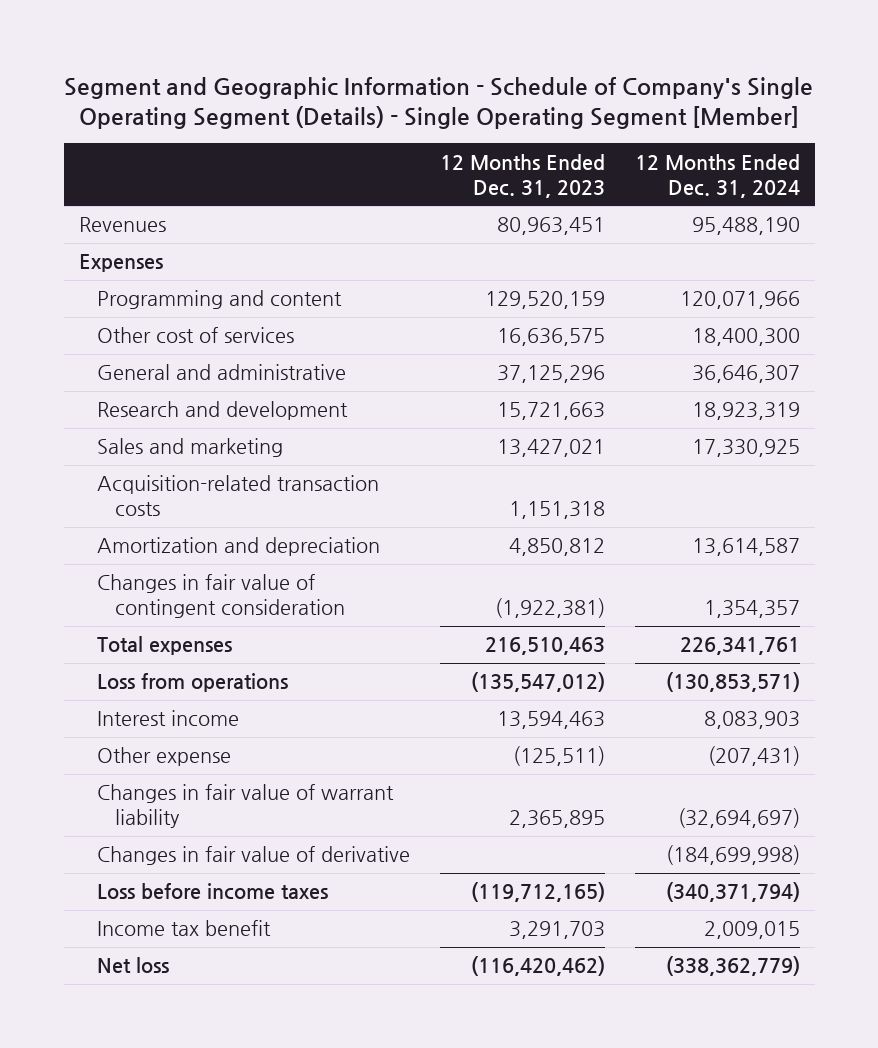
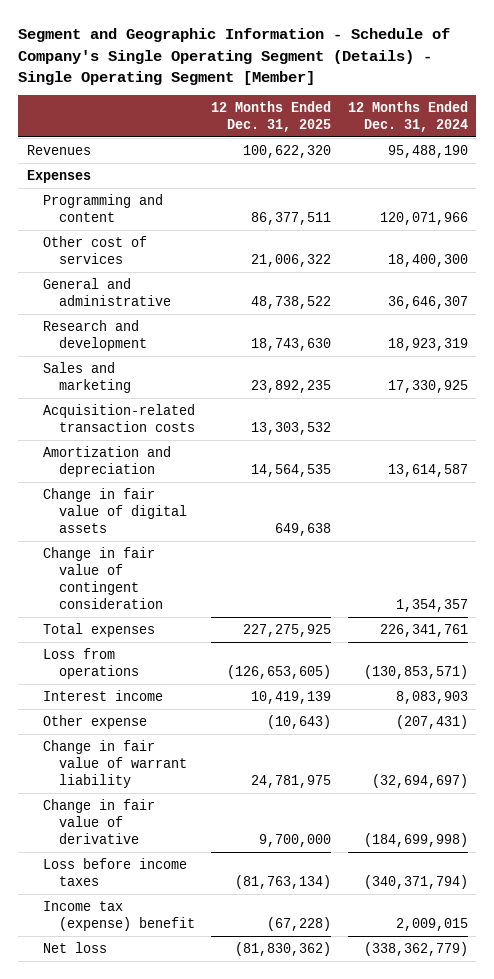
- | 12 Months Ended Dec. 31, 2023 | 12 Months Ended Dec. 31, 2024
+ | 12 Months Ended Dec. 31, 2025 | 12 Months Ended Dec. 31, 2024
- Changes in fair value of contingent consideration | (1,922,381) | 1,354,357
+ Change in fair value of digital assets | 649,638 |
+ Change in fair value of contingent consideration | | 1,354,357
- Changes in fair value of warrant liability | 2,365,895 | (32,694,697)
- Changes in fair value of derivative | | (184,699,998)
+ Change in fair value of warrant liability | 24,781,975 | (32,694,697)
+ Change in fair value of derivative | 9,700,000 | (184,699,998)
- Income tax benefit | 3,291,703 | 2,009,015
+ Income tax (expense) benefit | (67,228) | 2,009,015

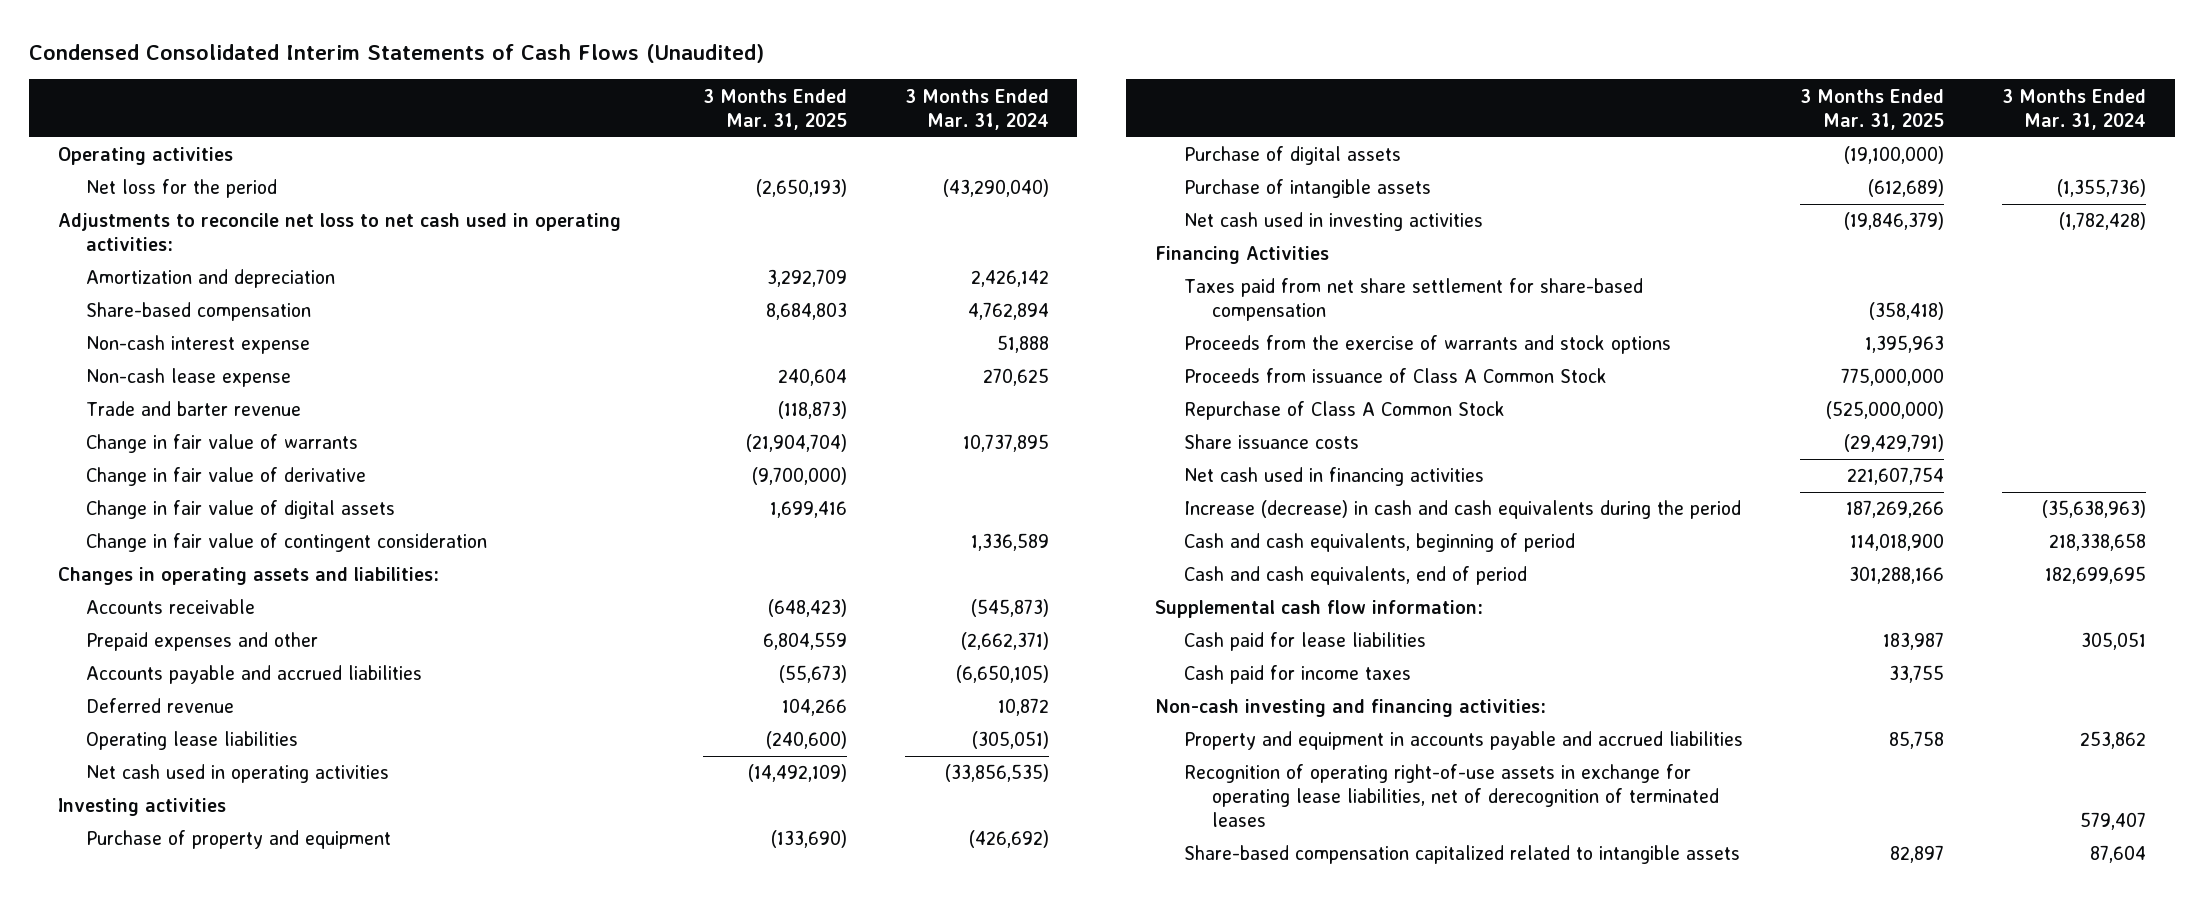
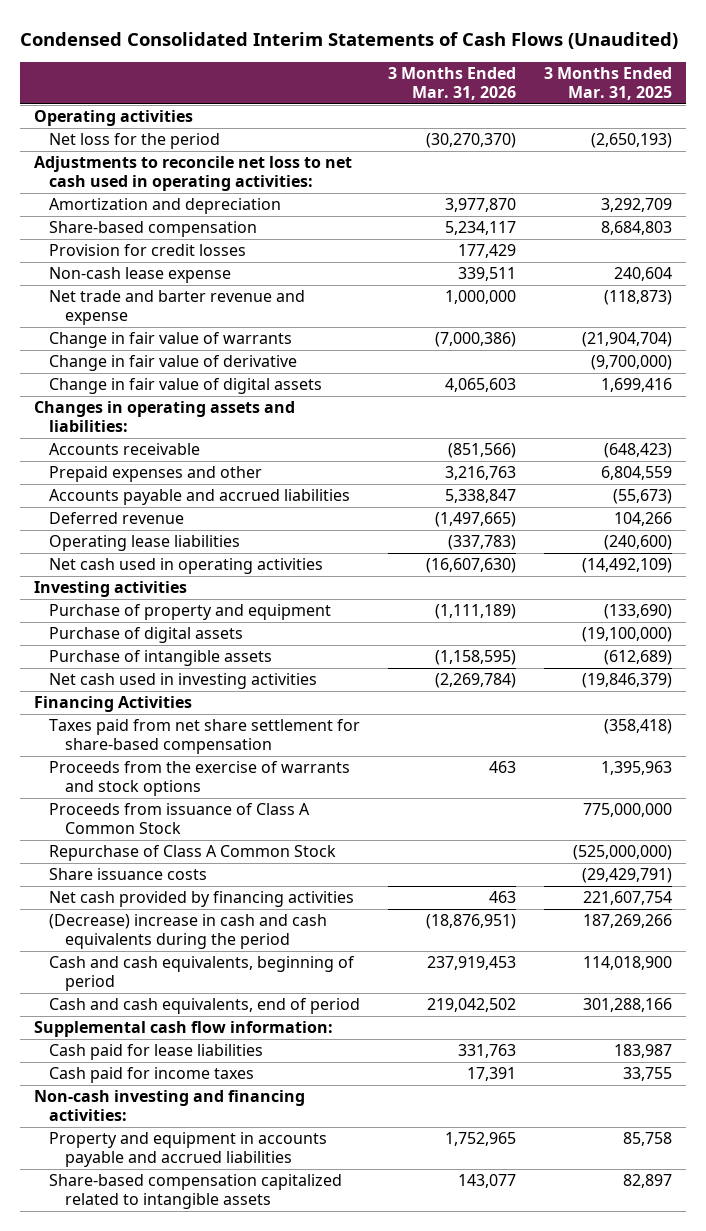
- | 3 Months Ended Mar. 31, 2025 | 3 Months Ended Mar. 31, 2024
+ | 3 Months Ended Mar. 31, 2026 | 3 Months Ended Mar. 31, 2025
- Non-cash interest expense | | 51,888
+ Provision for credit losses | 177,429 |
- Trade and barter revenue | (118,873) |
+ Net trade and barter revenue and expense | 1,000,000 | (118,873)
- Change in fair value of contingent consideration | | 1,336,589
- Net cash used in financing activities | 221,607,754 |
- Increase (decrease) in cash and cash equivalents during the period | 187,269,266 | (35,638,963)
+ Net cash provided by financing activities | 463 | 221,607,754
+ (Decrease) increase in cash and cash equivalents during the period | (18,876,951) | 187,269,266
- Recognition of operating right-of-use assets in exchange for operating lease liabilities, net of derecognition of terminated leases | | 579,407

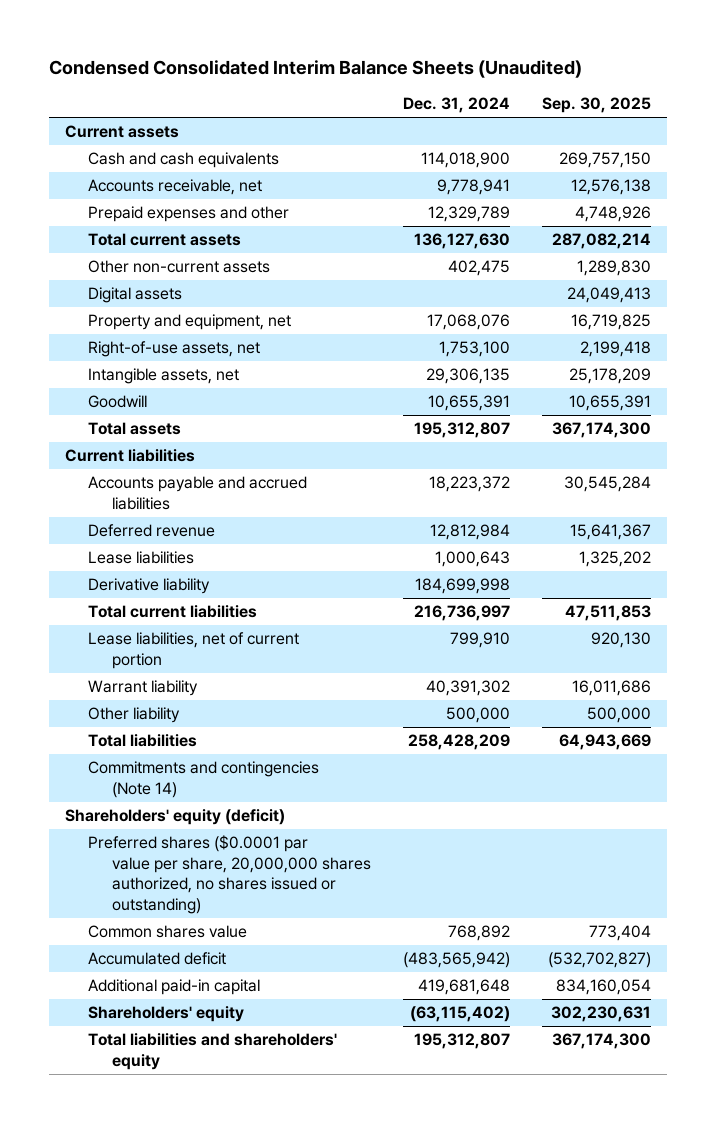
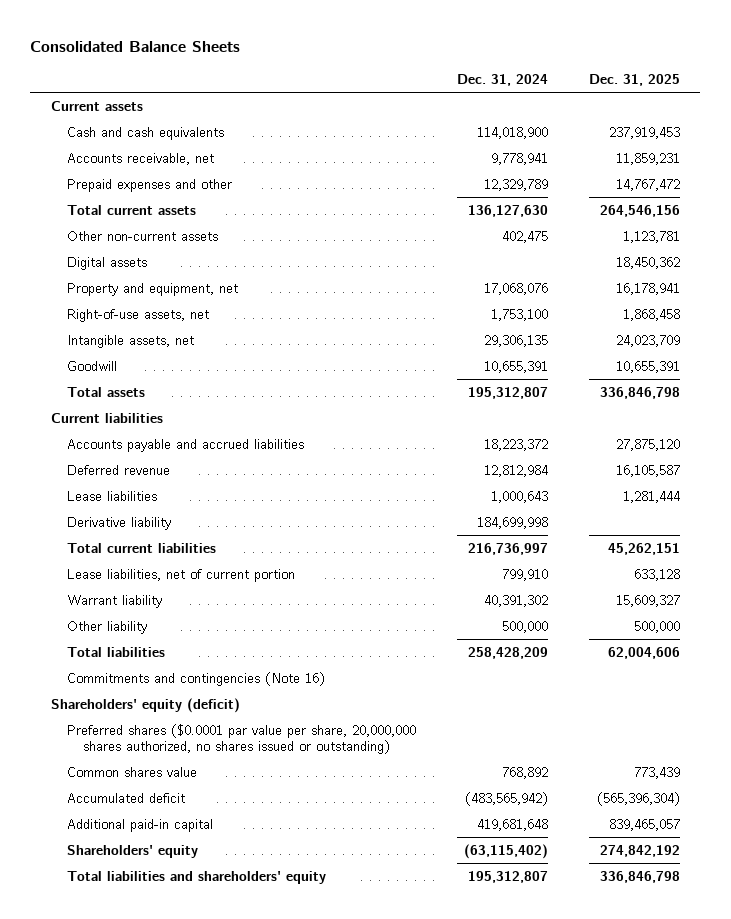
- Condensed Consolidated Interim Balance Sheets (Unaudited)
+ Consolidated Balance Sheets
- | Dec. 31, 2024 | Sep. 30, 2025
+ | Dec. 31, 2024 | Dec. 31, 2025
- Commitments and contingencies (Note 14)
+ Commitments and contingencies (Note 16)

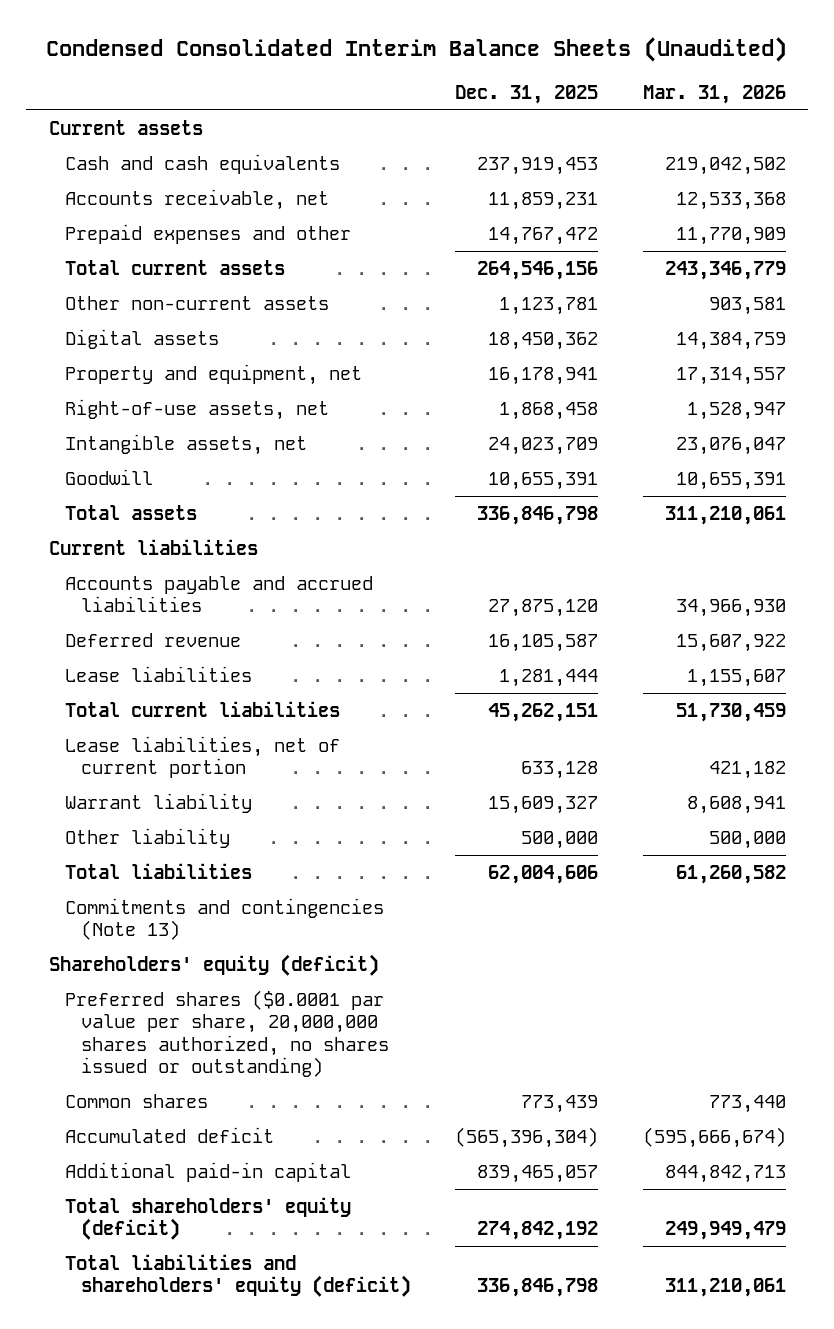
- Consolidated Balance Sheets
+ Condensed Consolidated Interim Balance Sheets (Unaudited)
- | Dec. 31, 2024 | Dec. 31, 2025
+ | Dec. 31, 2025 | Mar. 31, 2026
- Derivative liability | 184,699,998 |
- Commitments and contingencies (Note 16)
+ Commitments and contingencies (Note 13)
- Common shares value | 768,892 | 773,439
+ Common shares | 773,439 | 773,440
- Shareholders' equity | (63,115,402) | 274,842,192
- Total liabilities and shareholders' equity | 195,312,807 | 336,846,798
+ Total shareholders' equity (deficit) | 274,842,192 | 249,949,479
+ Total liabilities and shareholders' equity (deficit) | 336,846,798 | 311,210,061

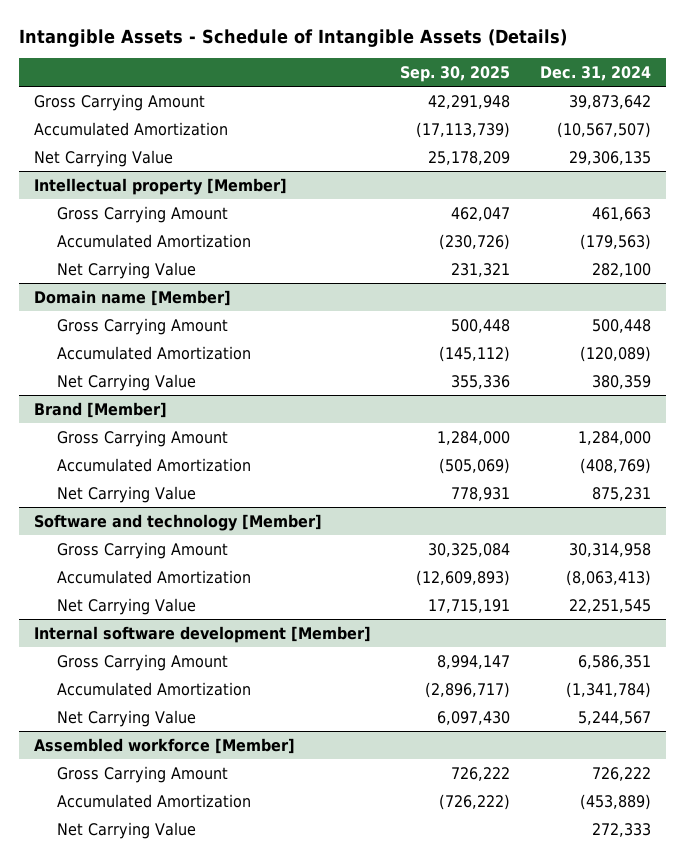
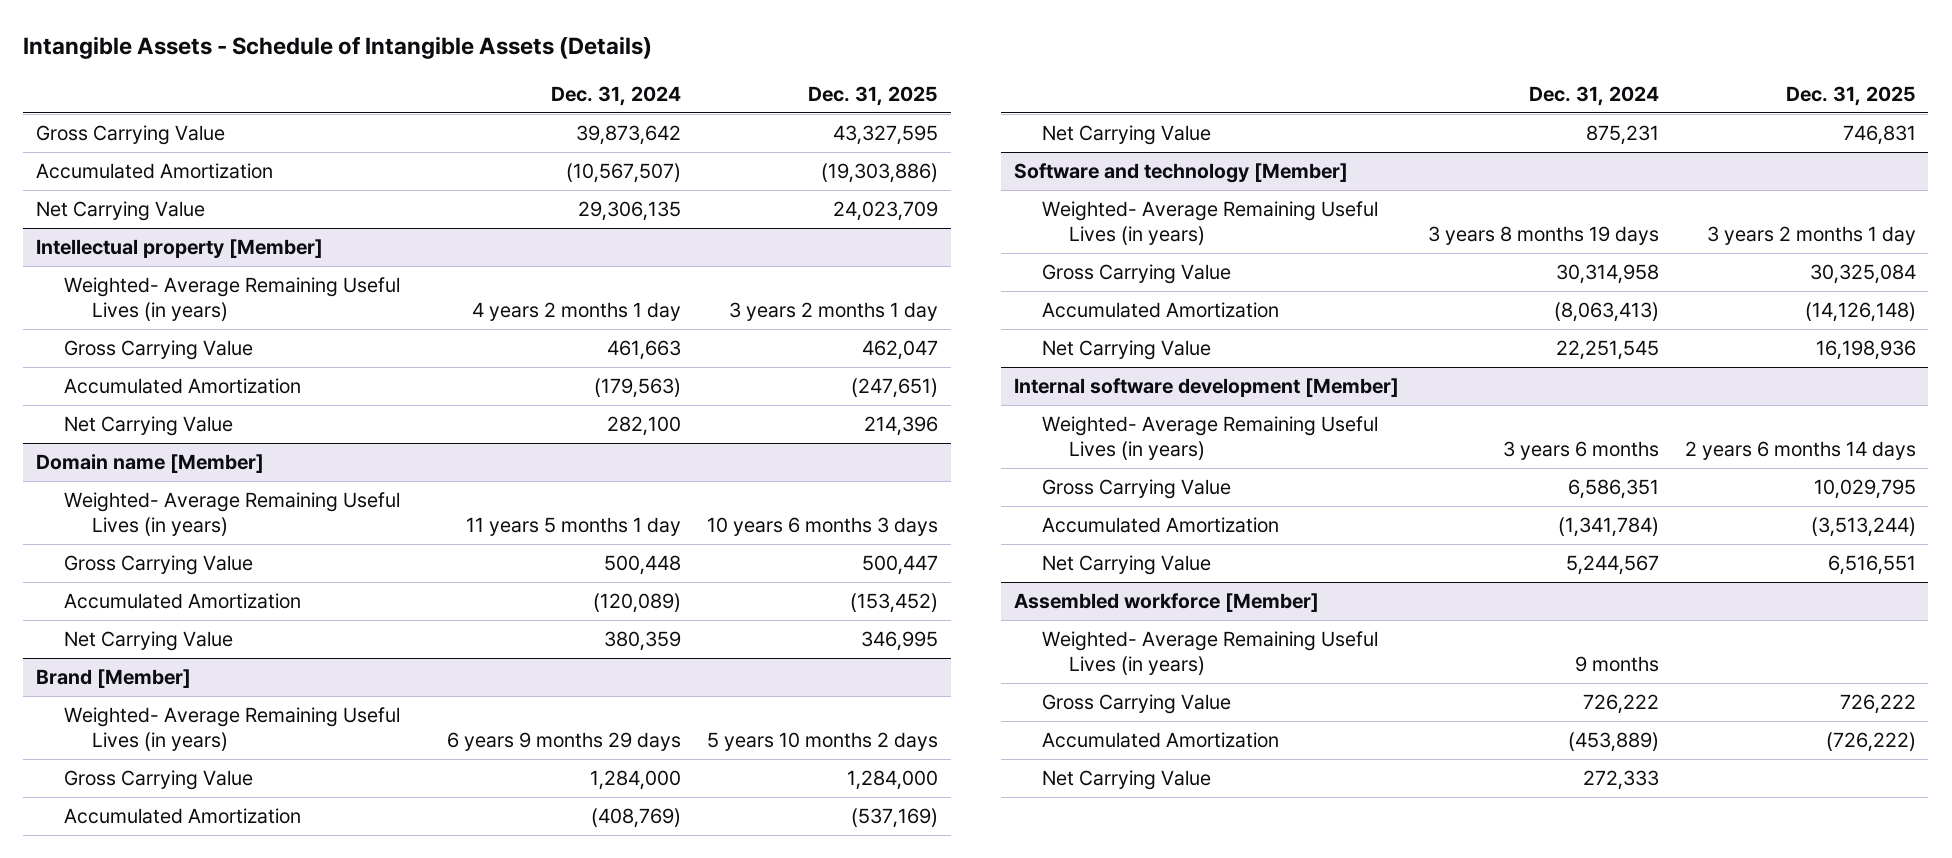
- | Sep. 30, 2025 | Dec. 31, 2024
+ | Dec. 31, 2024 | Dec. 31, 2025
- Gross Carrying Amount | 42,291,948 | 39,873,642
+ Gross Carrying Value | 39,873,642 | 43,327,595
@ Intellectual property [Member]
- Gross Carrying Amount | 462,047 | 461,663
+ Weighted- Average Remaining Useful Lives (in years) | 4 years 2 months 1 day | 3 years 2 months 1 day
+ Gross Carrying Value | 461,663 | 462,047
@ Domain name [Member]
- Gross Carrying Amount | 500,448 | 500,448
+ Weighted- Average Remaining Useful Lives (in years) | 11 years 5 months 1 day | 10 years 6 months 3 days
+ Gross Carrying Value | 500,448 | 500,447
@ Brand [Member]
- Gross Carrying Amount | 1,284,000 | 1,284,000
+ Weighted- Average Remaining Useful Lives (in years) | 6 years 9 months 29 days | 5 years 10 months 2 days
+ Gross Carrying Value | 1,284,000 | 1,284,000
@ Software and technology [Member]
- Gross Carrying Amount | 30,325,084 | 30,314,958
+ Weighted- Average Remaining Useful Lives (in years) | 3 years 8 months 19 days | 3 years 2 months 1 day
+ Gross Carrying Value | 30,314,958 | 30,325,084
@ Internal software development [Member]
- Gross Carrying Amount | 8,994,147 | 6,586,351
+ Weighted- Average Remaining Useful Lives (in years) | 3 years 6 months | 2 years 6 months 14 days
+ Gross Carrying Value | 6,586,351 | 10,029,795
@ Assembled workforce [Member]
- Gross Carrying Amount | 726,222 | 726,222
+ Weighted- Average Remaining Useful Lives (in years) | 9 months |
+ Gross Carrying Value | 726,222 | 726,222

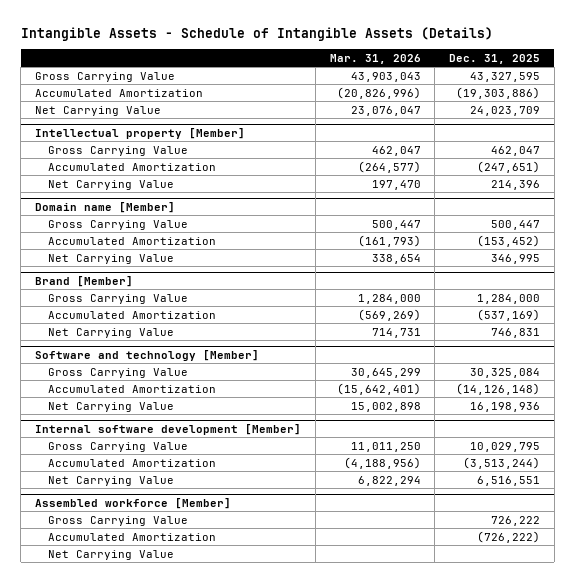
- | Dec. 31, 2024 | Dec. 31, 2025
+ | Mar. 31, 2026 | Dec. 31, 2025
@ Intellectual property [Member]
- Weighted- Average Remaining Useful Lives (in years) | 4 years 2 months 1 day | 3 years 2 months 1 day
@ Domain name [Member]
- Weighted- Average Remaining Useful Lives (in years) | 11 years 5 months 1 day | 10 years 6 months 3 days
@ Brand [Member]
- Weighted- Average Remaining Useful Lives (in years) | 6 years 9 months 29 days | 5 years 10 months 2 days
@ Software and technology [Member]
- Weighted- Average Remaining Useful Lives (in years) | 3 years 8 months 19 days | 3 years 2 months 1 day
@ Internal software development [Member]
- Weighted- Average Remaining Useful Lives (in years) | 3 years 6 months | 2 years 6 months 14 days
@ Assembled workforce [Member]
- Weighted- Average Remaining Useful Lives (in years) | 9 months |

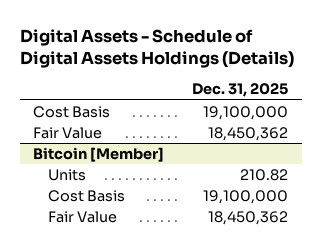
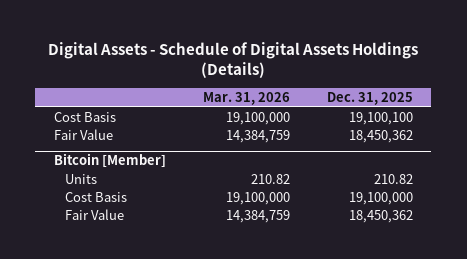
- | Dec. 31, 2025
+ | Mar. 31, 2026 | Dec. 31, 2025
- Cost Basis | 19,100,000
+ Cost Basis | 19,100,000 | 19,100,100

